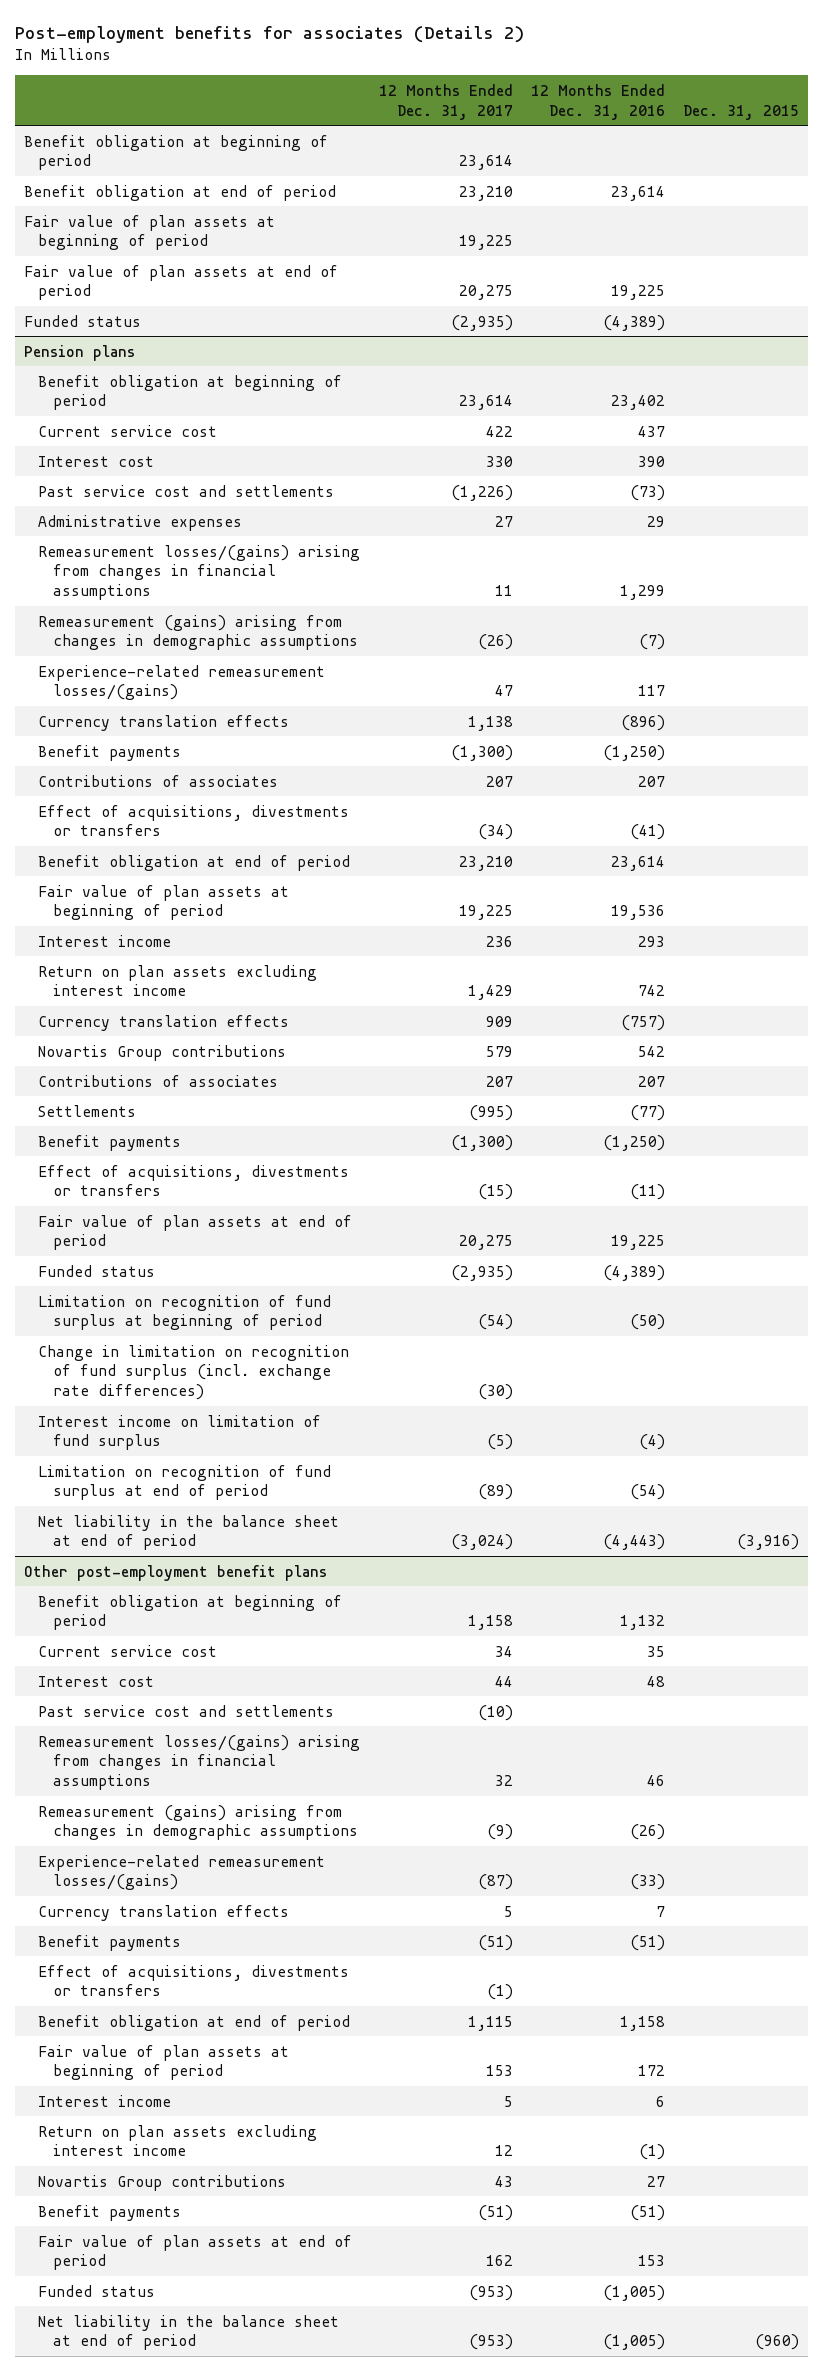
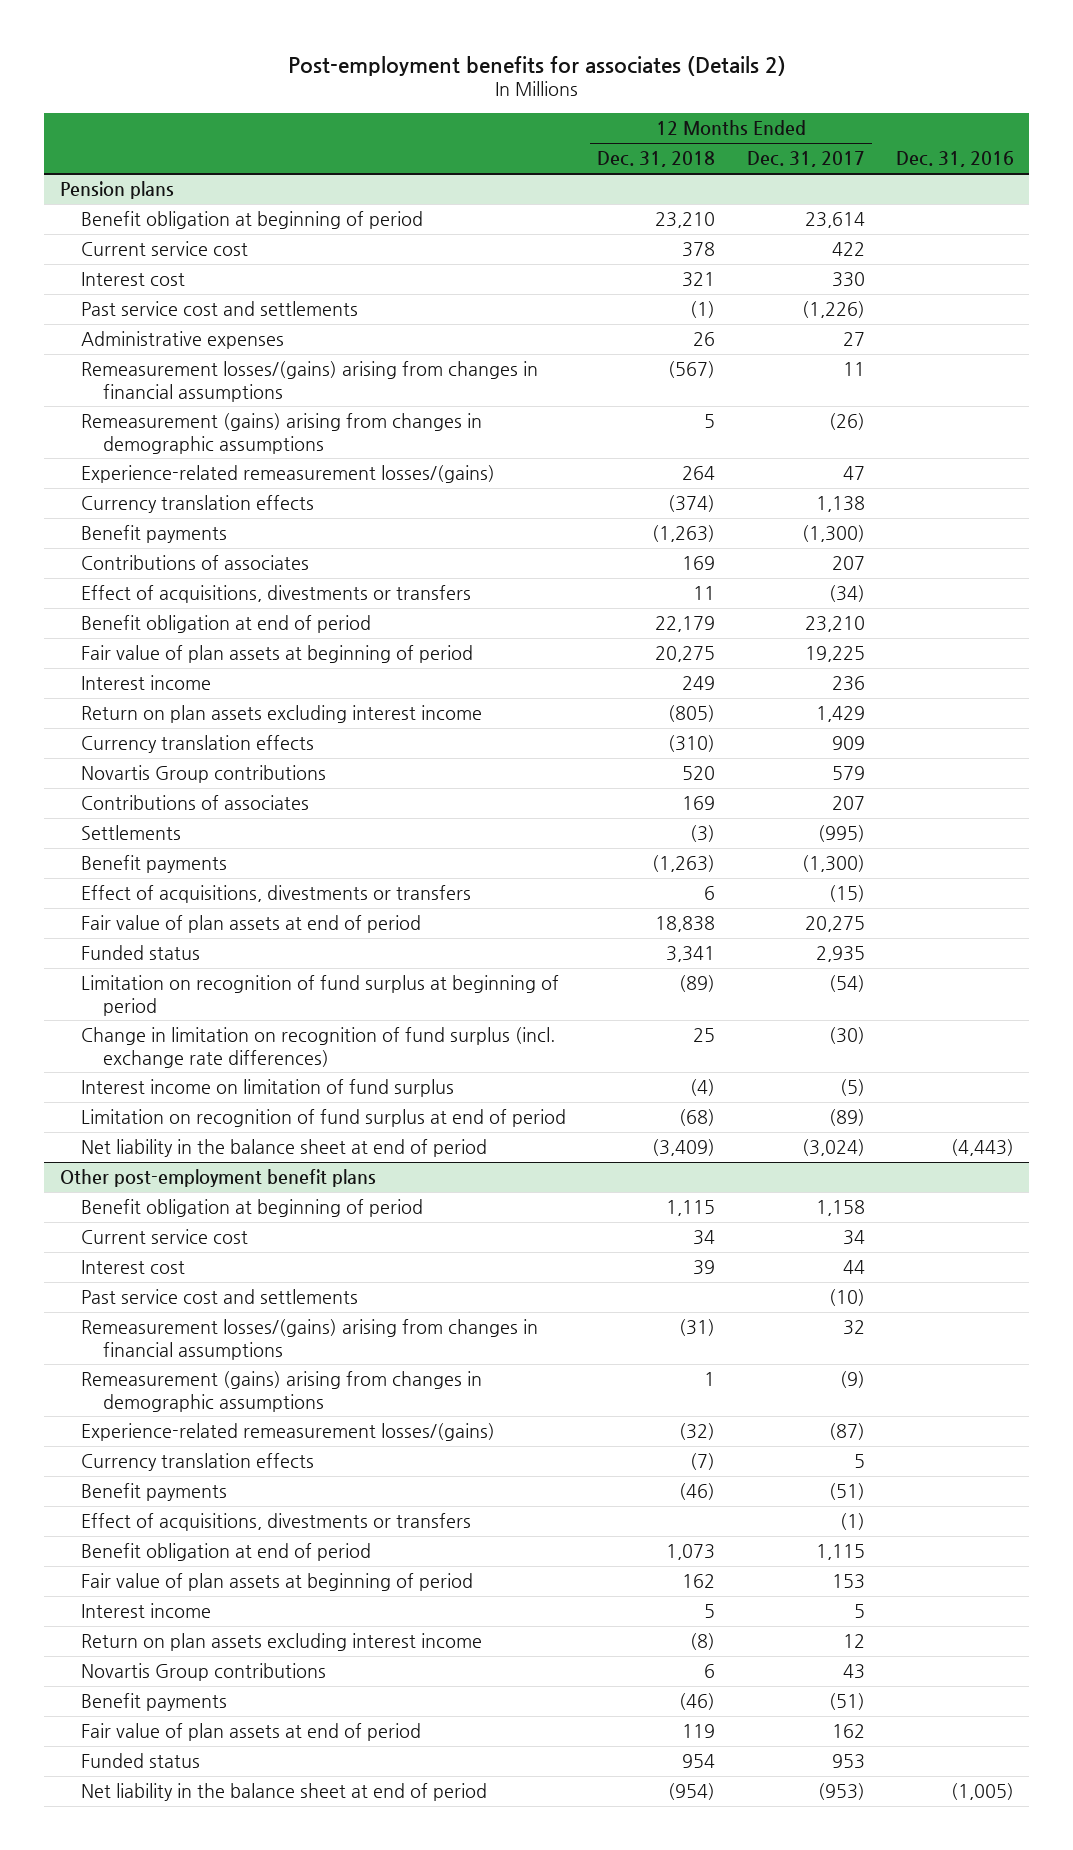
- | 12 Months Ended Dec. 31, 2017 | 12 Months Ended Dec. 31, 2016 | Dec. 31, 2015
+ | 12 Months Ended Dec. 31, 2018 | 12 Months Ended Dec. 31, 2017 | Dec. 31, 2016
- Benefit obligation at beginning of period | 23,614 | |
- Benefit obligation at end of period | 23,210 | 23,614 |
- Fair value of plan assets at beginning of period | 19,225 | |
- Fair value of plan assets at end of period | 20,275 | 19,225 |
- Funded status | (2,935) | (4,389) |
@ Pension plans
- Funded status | (2,935) | (4,389) |
+ Funded status | 3,341 | 2,935 |
@ Other post-employment benefit plans
- Funded status | (953) | (1,005) |
+ Funded status | 954 | 953 |

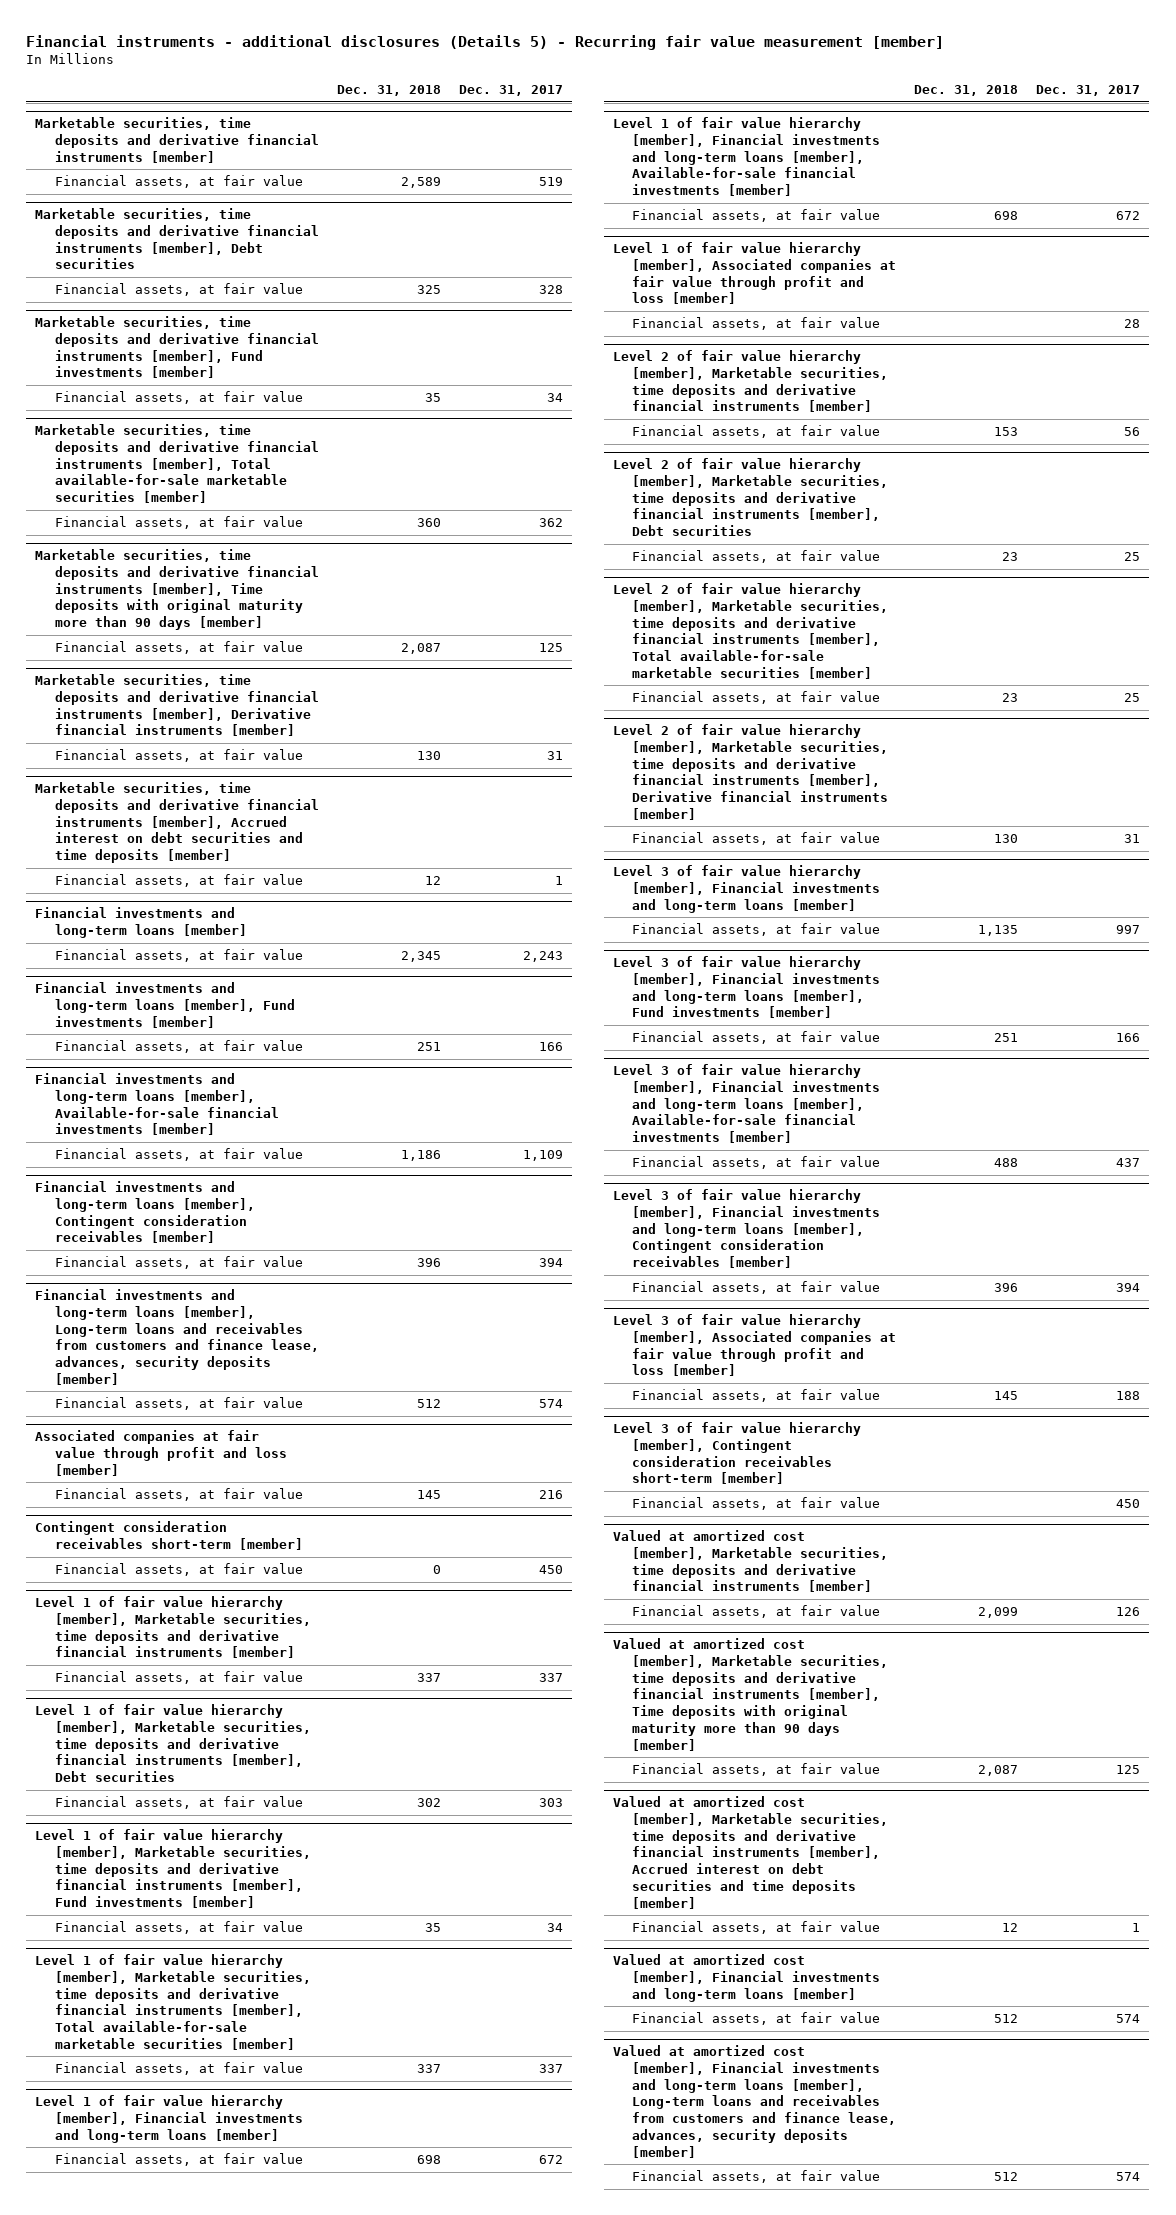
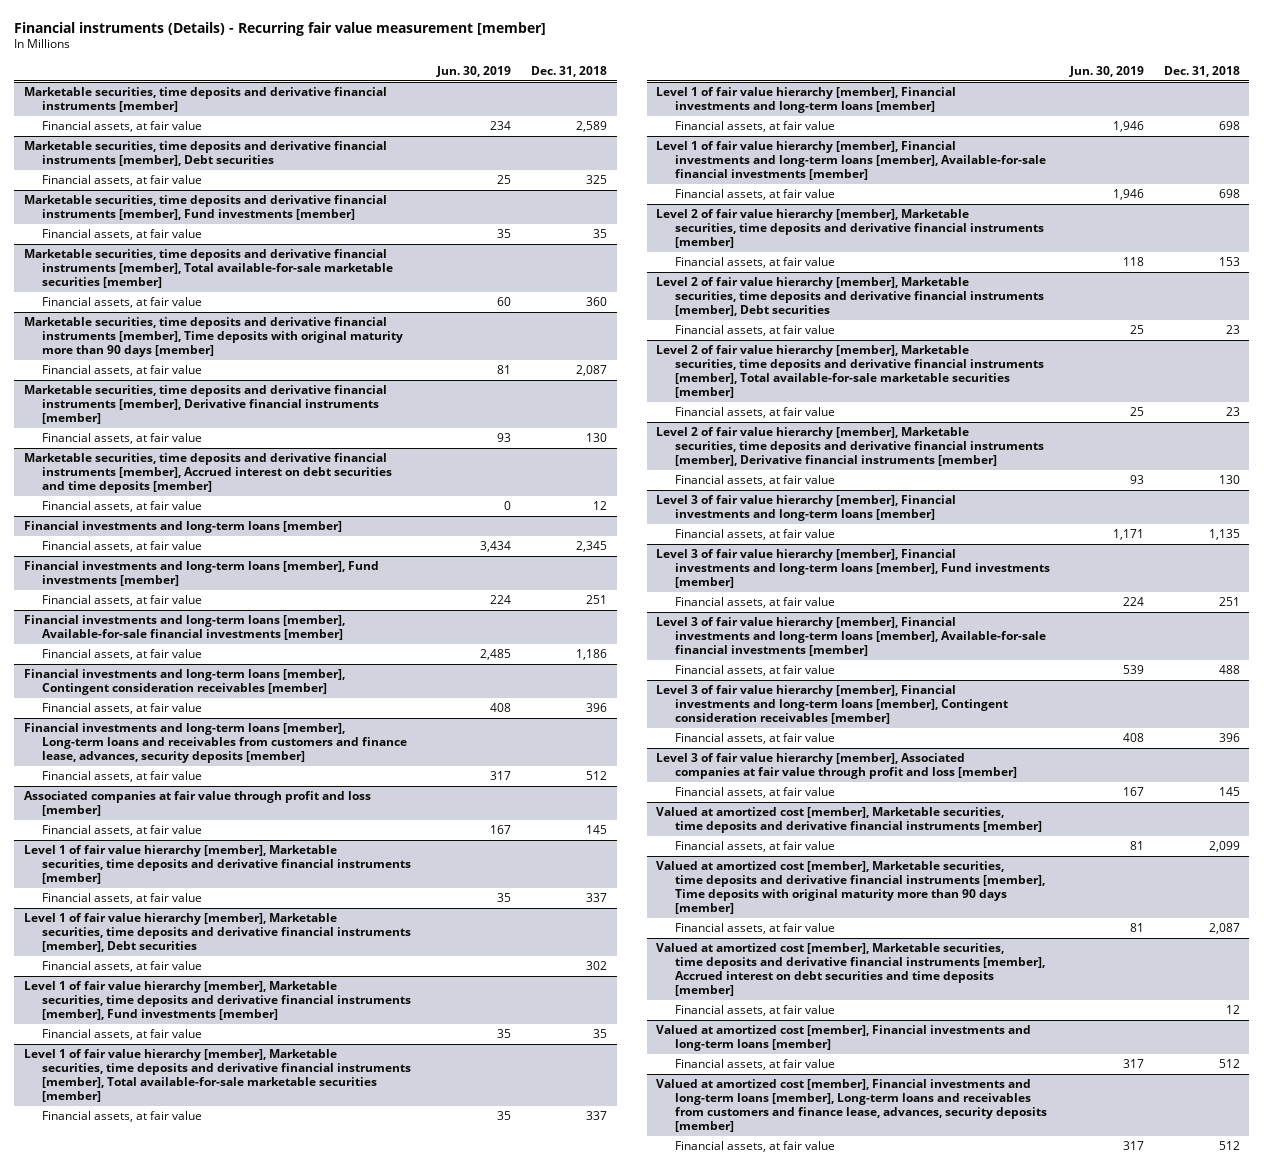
- Financial instruments - additional disclosures (Details 5) - Recurring fair value measurement [member]
+ Financial instruments (Details) - Recurring fair value measurement [member]
- | Dec. 31, 2018 | Dec. 31, 2017
+ | Jun. 30, 2019 | Dec. 31, 2018
- Contingent consideration receivables short-term [member]
- Financial assets, at fair value | 0 | 450
- Level 1 of fair value hierarchy [member], Associated companies at fair value through profit and loss [member]
- Financial assets, at fair value | | 28
- Level 3 of fair value hierarchy [member], Contingent consideration receivables short-term [member]
- Financial assets, at fair value | | 450

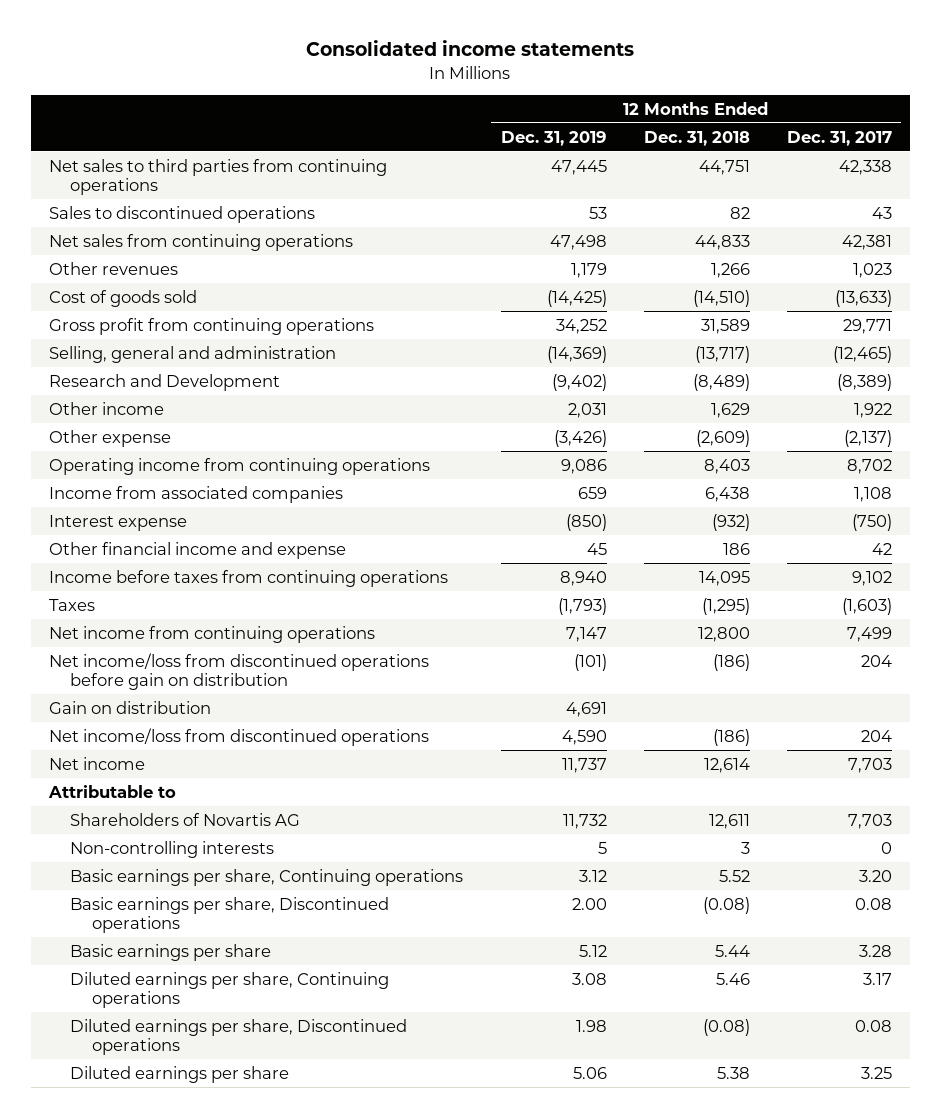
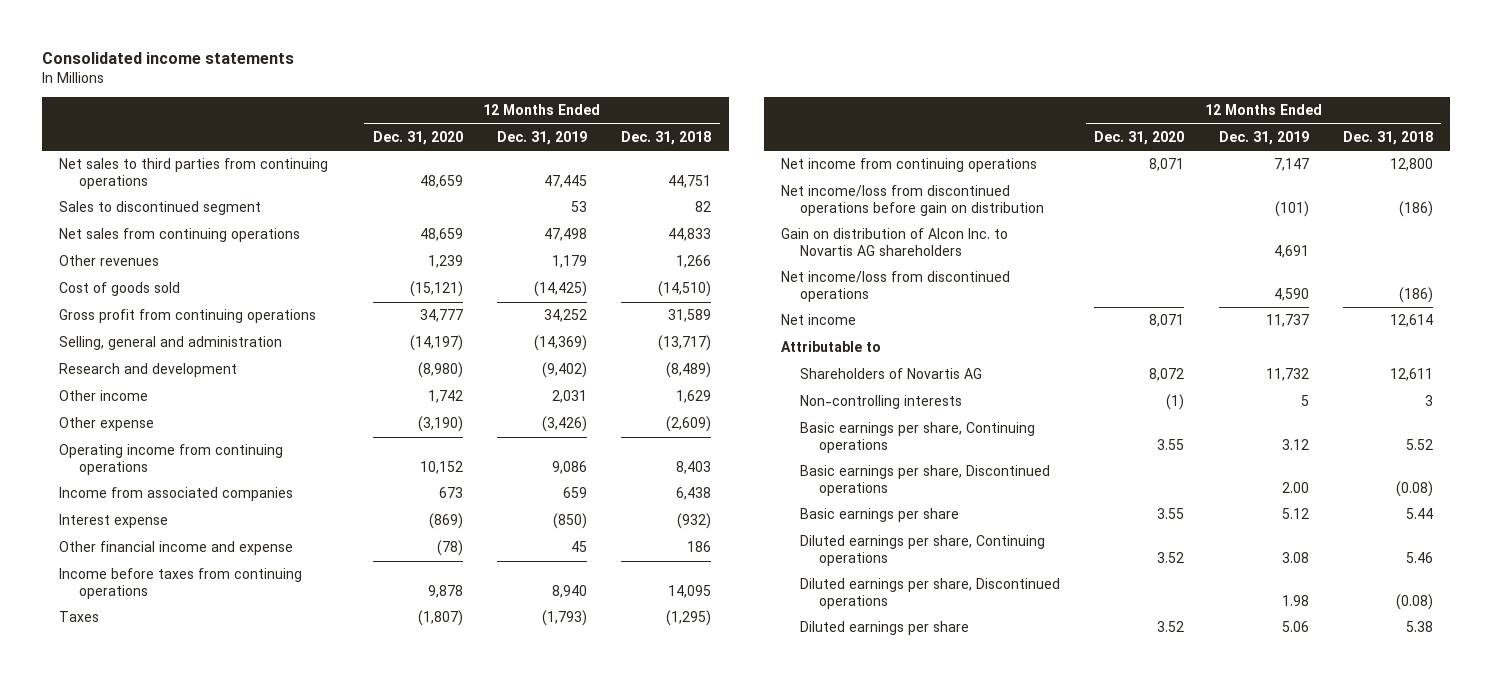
- | 12 Months Ended Dec. 31, 2019 | 12 Months Ended Dec. 31, 2018 | 12 Months Ended Dec. 31, 2017
+ | 12 Months Ended Dec. 31, 2020 | 12 Months Ended Dec. 31, 2019 | 12 Months Ended Dec. 31, 2018
- Sales to discontinued operations | 53 | 82 | 43
+ Sales to discontinued segment | | 53 | 82
- Research and Development | (9,402) | (8,489) | (8,389)
+ Research and development | (8,980) | (9,402) | (8,489)
- Gain on distribution | 4,691 | |
+ Gain on distribution of Alcon Inc. to Novartis AG shareholders | | 4,691 |

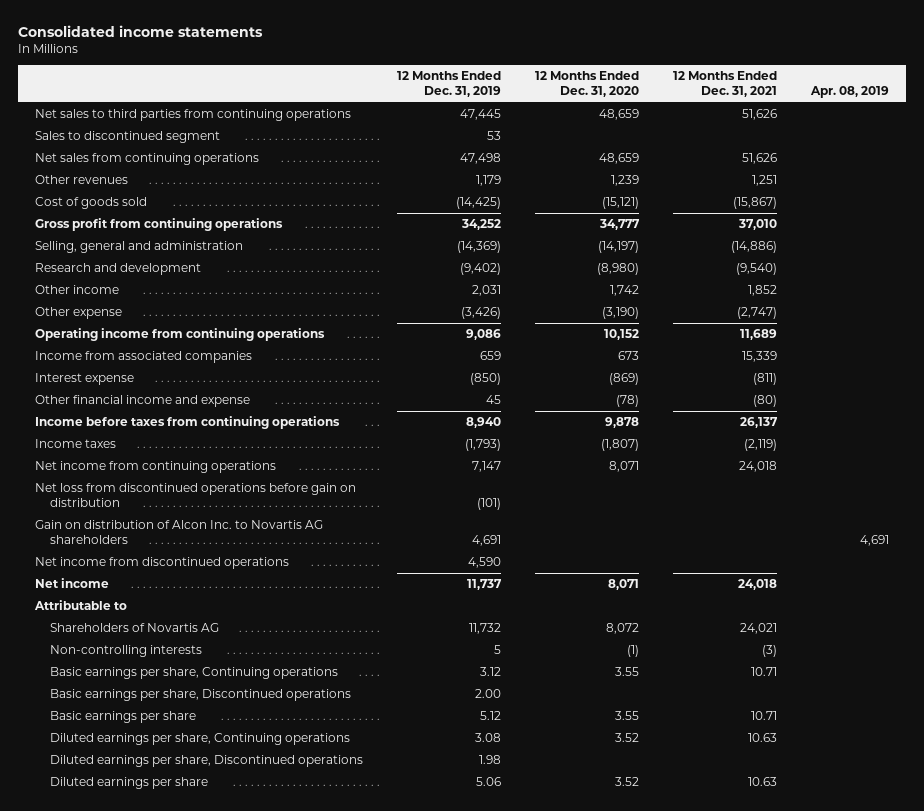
- | 12 Months Ended Dec. 31, 2020 | 12 Months Ended Dec. 31, 2019 | 12 Months Ended Dec. 31, 2018
+ | 12 Months Ended Dec. 31, 2019 | 12 Months Ended Dec. 31, 2020 | 12 Months Ended Dec. 31, 2021 | Apr. 08, 2019
- Taxes | (1,807) | (1,793) | (1,295)
+ Income taxes | (1,793) | (1,807) | (2,119) |
- Net income/loss from discontinued operations before gain on distribution | | (101) | (186)
+ Net loss from discontinued operations before gain on distribution | (101) | | |
- Net income/loss from discontinued operations | | 4,590 | (186)
+ Net income from discontinued operations | 4,590 | | |

